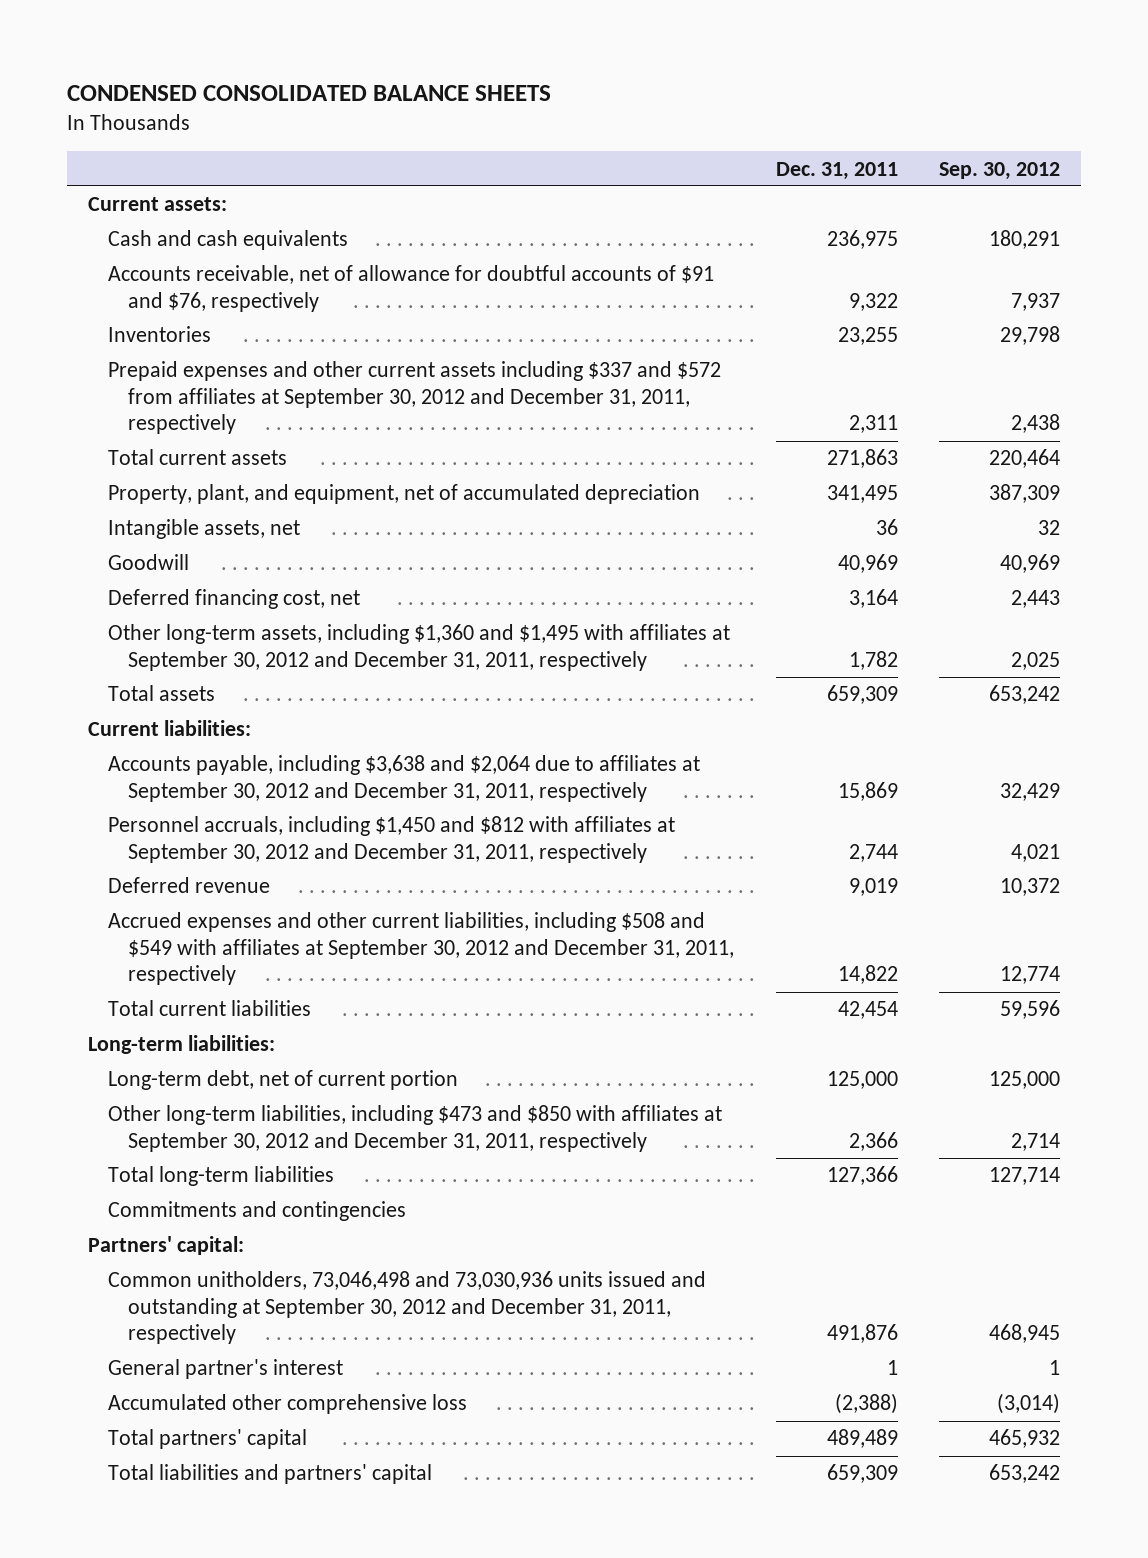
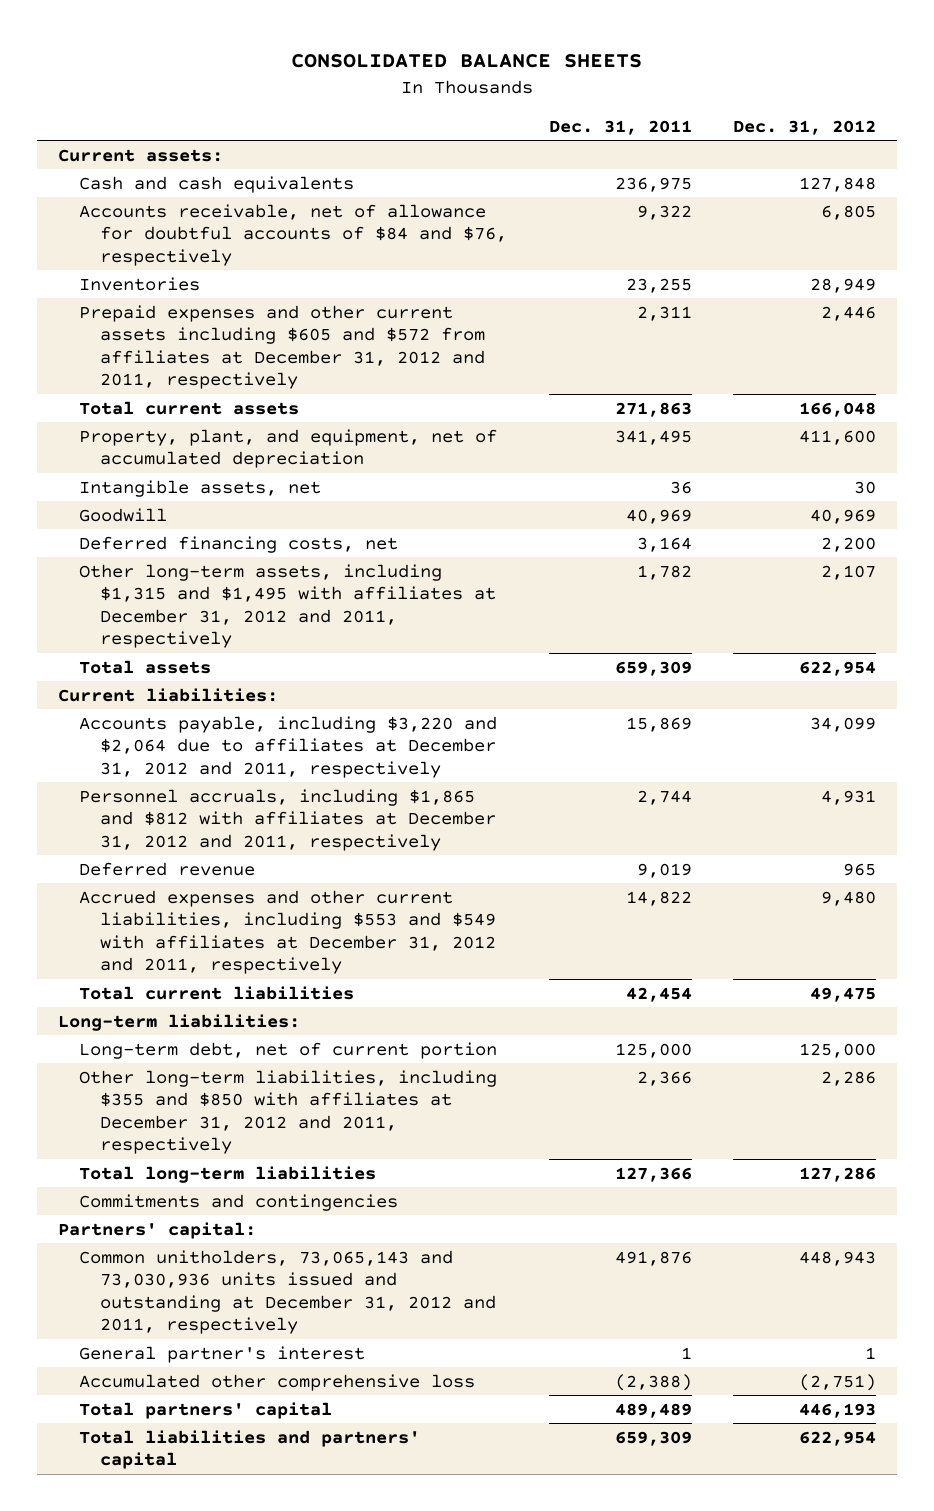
- CONDENSED CONSOLIDATED BALANCE SHEETS
+ CONSOLIDATED BALANCE SHEETS
- | Dec. 31, 2011 | Sep. 30, 2012
+ | Dec. 31, 2011 | Dec. 31, 2012
- Accounts receivable, net of allowance for doubtful accounts of $91 and $76, respectively | 9,322 | 7,937
+ Accounts receivable, net of allowance for doubtful accounts of $84 and $76, respectively | 9,322 | 6,805
- Prepaid expenses and other current assets including $337 and $572 from affiliates at September 30, 2012 and December 31, 2011, respectively | 2,311 | 2,438
+ Prepaid expenses and other current assets including $605 and $572 from affiliates at December 31, 2012 and 2011, respectively | 2,311 | 2,446
- Deferred financing cost, net | 3,164 | 2,443
- Other long-term assets, including $1,360 and $1,495 with affiliates at September 30, 2012 and December 31, 2011, respectively | 1,782 | 2,025
+ Deferred financing costs, net | 3,164 | 2,200
+ Other long-term assets, including $1,315 and $1,495 with affiliates at December 31, 2012 and 2011, respectively | 1,782 | 2,107
- Accounts payable, including $3,638 and $2,064 due to affiliates at September 30, 2012 and December 31, 2011, respectively | 15,869 | 32,429
- Personnel accruals, including $1,450 and $812 with affiliates at September 30, 2012 and December 31, 2011, respectively | 2,744 | 4,021
+ Accounts payable, including $3,220 and $2,064 due to affiliates at December 31, 2012 and 2011, respectively | 15,869 | 34,099
+ Personnel accruals, including $1,865 and $812 with affiliates at December 31, 2012 and 2011, respectively | 2,744 | 4,931
- Accrued expenses and other current liabilities, including $508 and $549 with affiliates at September 30, 2012 and December 31, 2011, respectively | 14,822 | 12,774
+ Accrued expenses and other current liabilities, including $553 and $549 with affiliates at December 31, 2012 and 2011, respectively | 14,822 | 9,480
- Other long-term liabilities, including $473 and $850 with affiliates at September 30, 2012 and December 31, 2011, respectively | 2,366 | 2,714
+ Other long-term liabilities, including $355 and $850 with affiliates at December 31, 2012 and 2011, respectively | 2,366 | 2,286
- Common unitholders, 73,046,498 and 73,030,936 units issued and outstanding at September 30, 2012 and December 31, 2011, respectively | 491,876 | 468,945
+ Common unitholders, 73,065,143 and 73,030,936 units issued and outstanding at December 31, 2012 and 2011, respectively | 491,876 | 448,943

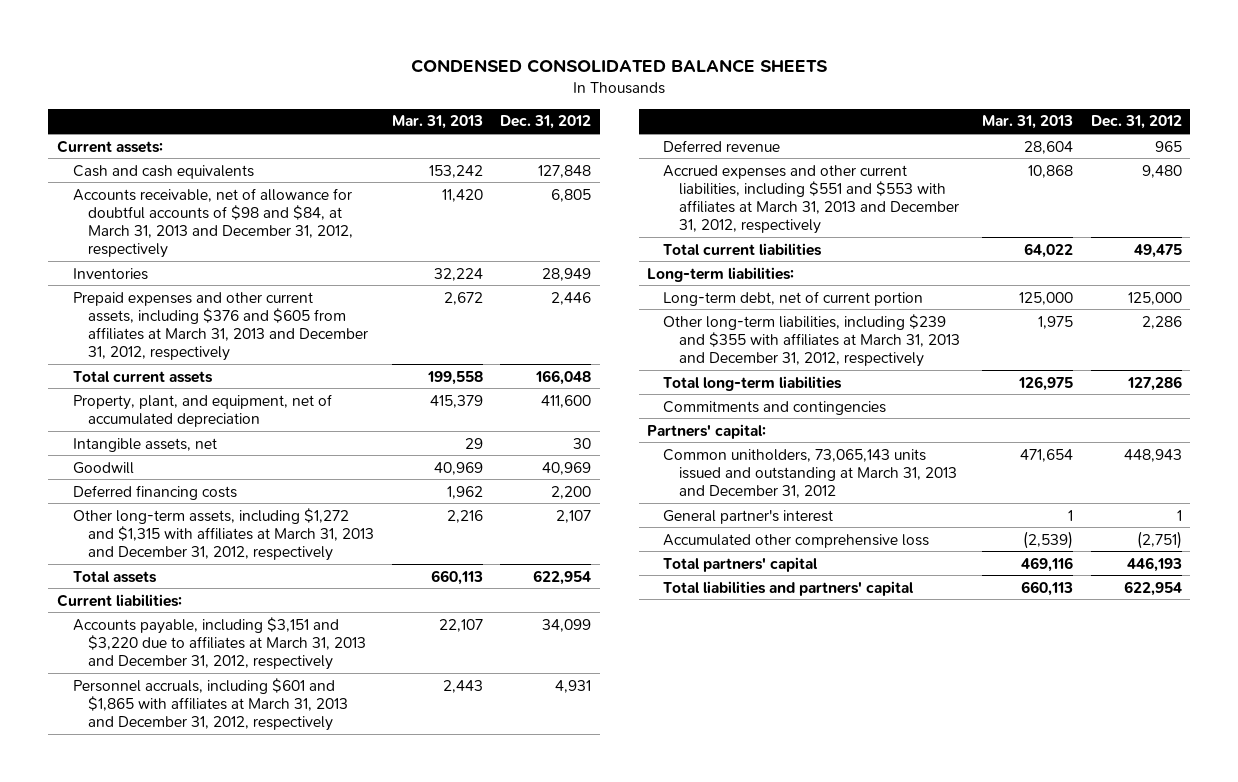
- CONSOLIDATED BALANCE SHEETS
+ CONDENSED CONSOLIDATED BALANCE SHEETS
- | Dec. 31, 2011 | Dec. 31, 2012
+ | Mar. 31, 2013 | Dec. 31, 2012
- Accounts receivable, net of allowance for doubtful accounts of $84 and $76, respectively | 9,322 | 6,805
+ Accounts receivable, net of allowance for doubtful accounts of $98 and $84, at March 31, 2013 and December 31, 2012, respectively | 11,420 | 6,805
- Prepaid expenses and other current assets including $605 and $572 from affiliates at December 31, 2012 and 2011, respectively | 2,311 | 2,446
+ Prepaid expenses and other current assets, including $376 and $605 from affiliates at March 31, 2013 and December 31, 2012, respectively | 2,672 | 2,446
- Deferred financing costs, net | 3,164 | 2,200
- Other long-term assets, including $1,315 and $1,495 with affiliates at December 31, 2012 and 2011, respectively | 1,782 | 2,107
+ Deferred financing costs | 1,962 | 2,200
+ Other long-term assets, including $1,272 and $1,315 with affiliates at March 31, 2013 and December 31, 2012, respectively | 2,216 | 2,107
- Accounts payable, including $3,220 and $2,064 due to affiliates at December 31, 2012 and 2011, respectively | 15,869 | 34,099
- Personnel accruals, including $1,865 and $812 with affiliates at December 31, 2012 and 2011, respectively | 2,744 | 4,931
+ Accounts payable, including $3,151 and $3,220 due to affiliates at March 31, 2013 and December 31, 2012, respectively | 22,107 | 34,099
+ Personnel accruals, including $601 and $1,865 with affiliates at March 31, 2013 and December 31, 2012, respectively | 2,443 | 4,931
- Accrued expenses and other current liabilities, including $553 and $549 with affiliates at December 31, 2012 and 2011, respectively | 14,822 | 9,480
+ Accrued expenses and other current liabilities, including $551 and $553 with affiliates at March 31, 2013 and December 31, 2012, respectively | 10,868 | 9,480
- Other long-term liabilities, including $355 and $850 with affiliates at December 31, 2012 and 2011, respectively | 2,366 | 2,286
+ Other long-term liabilities, including $239 and $355 with affiliates at March 31, 2013 and December 31, 2012, respectively | 1,975 | 2,286
- Common unitholders, 73,065,143 and 73,030,936 units issued and outstanding at December 31, 2012 and 2011, respectively | 491,876 | 448,943
+ Common unitholders, 73,065,143 units issued and outstanding at March 31, 2013 and December 31, 2012 | 471,654 | 448,943

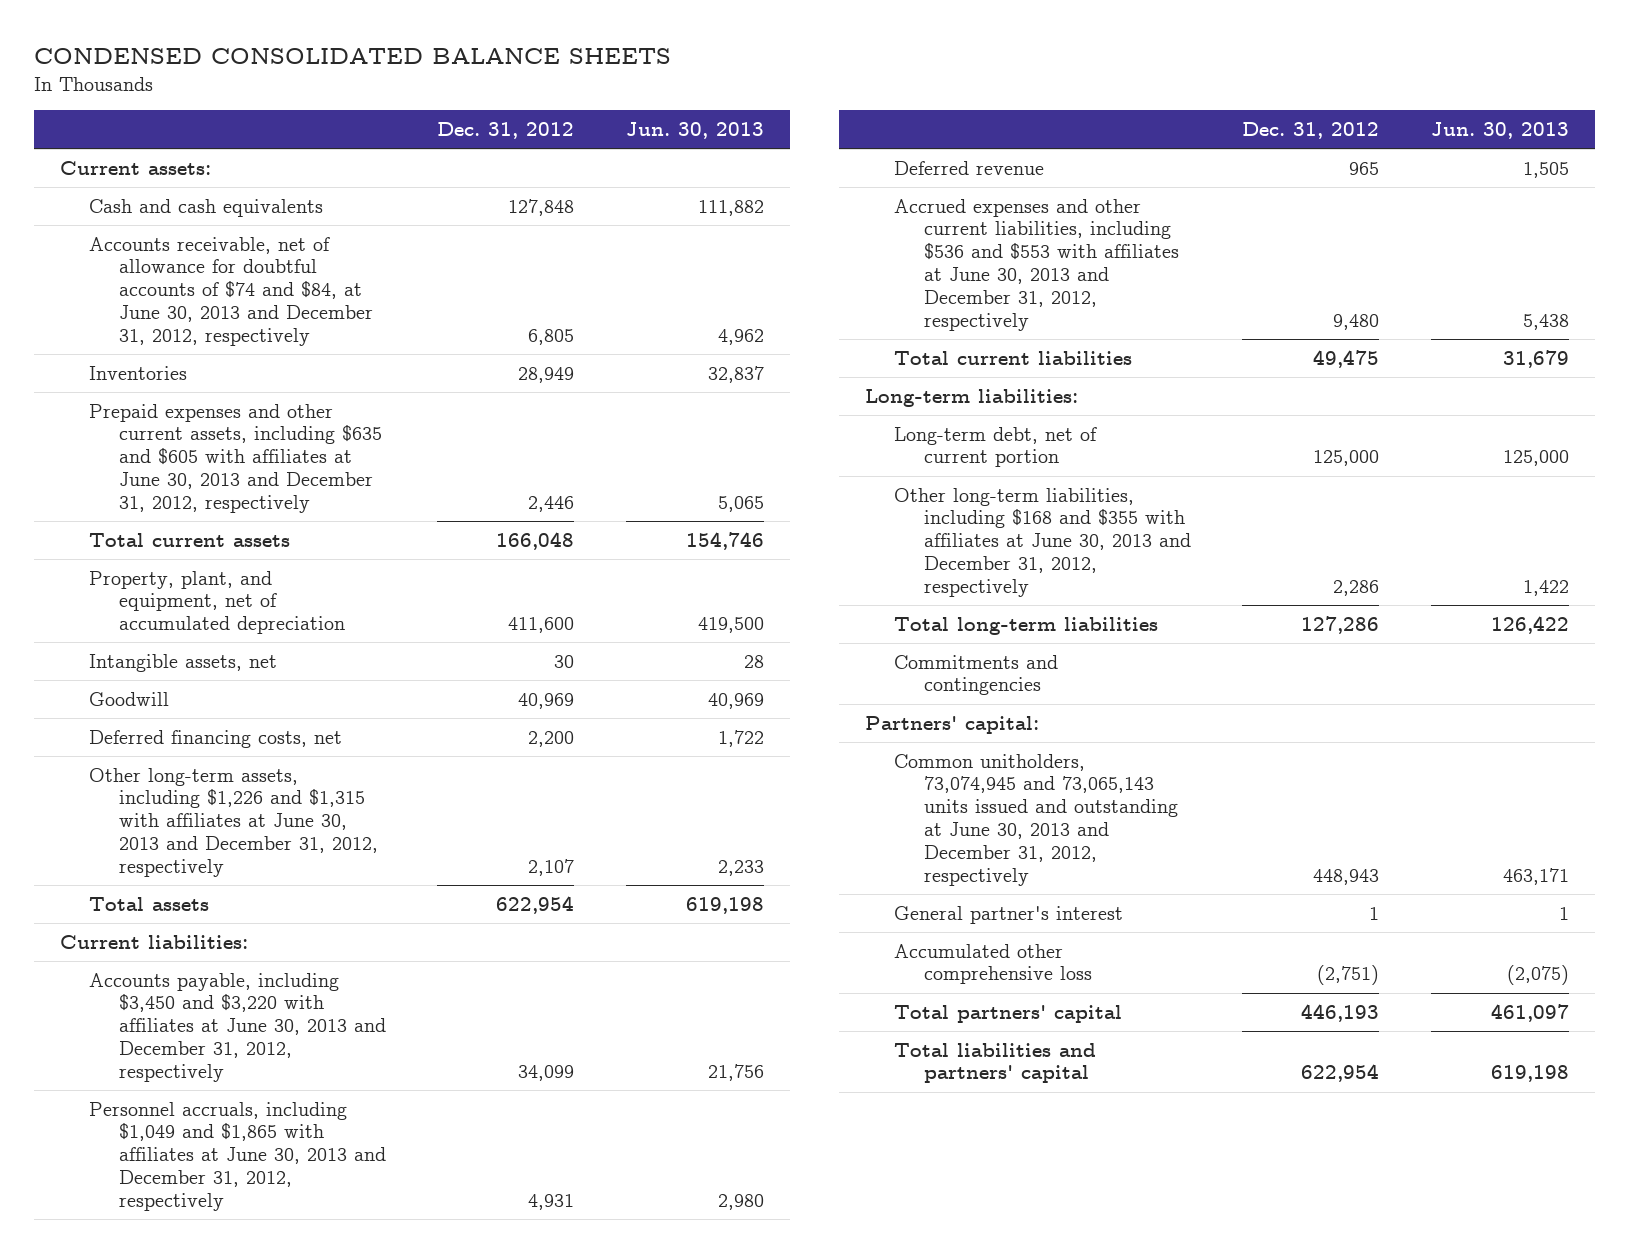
- | Mar. 31, 2013 | Dec. 31, 2012
+ | Dec. 31, 2012 | Jun. 30, 2013
- Accounts receivable, net of allowance for doubtful accounts of $98 and $84, at March 31, 2013 and December 31, 2012, respectively | 11,420 | 6,805
+ Accounts receivable, net of allowance for doubtful accounts of $74 and $84, at June 30, 2013 and December 31, 2012, respectively | 6,805 | 4,962
- Prepaid expenses and other current assets, including $376 and $605 from affiliates at March 31, 2013 and December 31, 2012, respectively | 2,672 | 2,446
+ Prepaid expenses and other current assets, including $635 and $605 with affiliates at June 30, 2013 and December 31, 2012, respectively | 2,446 | 5,065
- Deferred financing costs | 1,962 | 2,200
- Other long-term assets, including $1,272 and $1,315 with affiliates at March 31, 2013 and December 31, 2012, respectively | 2,216 | 2,107
+ Deferred financing costs, net | 2,200 | 1,722
+ Other long-term assets, including $1,226 and $1,315 with affiliates at June 30, 2013 and December 31, 2012, respectively | 2,107 | 2,233
- Accounts payable, including $3,151 and $3,220 due to affiliates at March 31, 2013 and December 31, 2012, respectively | 22,107 | 34,099
- Personnel accruals, including $601 and $1,865 with affiliates at March 31, 2013 and December 31, 2012, respectively | 2,443 | 4,931
+ Accounts payable, including $3,450 and $3,220 with affiliates at June 30, 2013 and December 31, 2012, respectively | 34,099 | 21,756
+ Personnel accruals, including $1,049 and $1,865 with affiliates at June 30, 2013 and December 31, 2012, respectively | 4,931 | 2,980
- Accrued expenses and other current liabilities, including $551 and $553 with affiliates at March 31, 2013 and December 31, 2012, respectively | 10,868 | 9,480
+ Accrued expenses and other current liabilities, including $536 and $553 with affiliates at June 30, 2013 and December 31, 2012, respectively | 9,480 | 5,438
- Other long-term liabilities, including $239 and $355 with affiliates at March 31, 2013 and December 31, 2012, respectively | 1,975 | 2,286
+ Other long-term liabilities, including $168 and $355 with affiliates at June 30, 2013 and December 31, 2012, respectively | 2,286 | 1,422
- Common unitholders, 73,065,143 units issued and outstanding at March 31, 2013 and December 31, 2012 | 471,654 | 448,943
+ Common unitholders, 73,074,945 and 73,065,143 units issued and outstanding at June 30, 2013 and December 31, 2012, respectively | 448,943 | 463,171

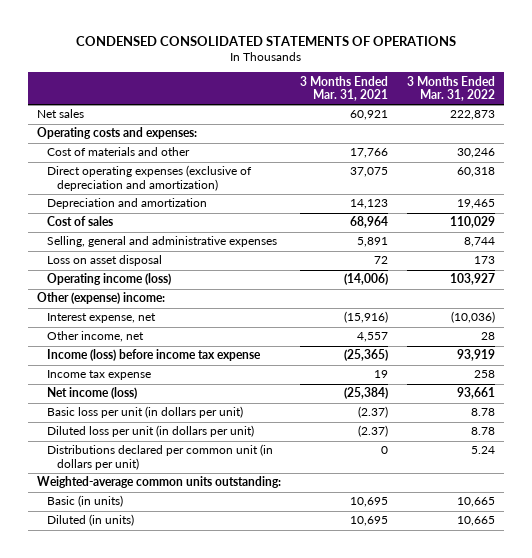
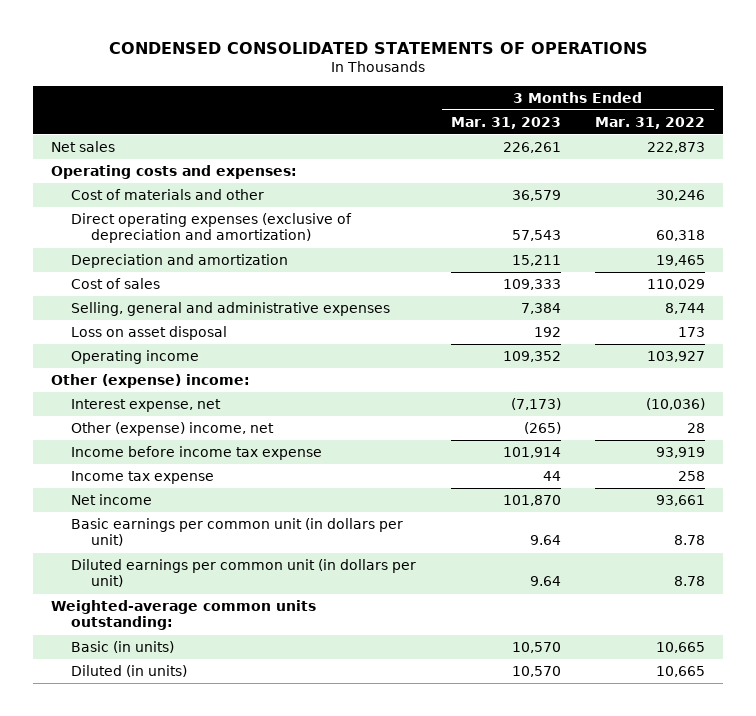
- | 3 Months Ended Mar. 31, 2021 | 3 Months Ended Mar. 31, 2022
+ | 3 Months Ended Mar. 31, 2023 | 3 Months Ended Mar. 31, 2022
- Operating income (loss) | (14,006) | 103,927
+ Operating income | 109,352 | 103,927
- Other income, net | 4,557 | 28
- Income (loss) before income tax expense | (25,365) | 93,919
+ Other (expense) income, net | (265) | 28
+ Income before income tax expense | 101,914 | 93,919
- Net income (loss) | (25,384) | 93,661
- Basic loss per unit (in dollars per unit) | (2.37) | 8.78
- Diluted loss per unit (in dollars per unit) | (2.37) | 8.78
- Distributions declared per common unit (in dollars per unit) | 0 | 5.24
+ Net income | 101,870 | 93,661
+ Basic earnings per common unit (in dollars per unit) | 9.64 | 8.78
+ Diluted earnings per common unit (in dollars per unit) | 9.64 | 8.78

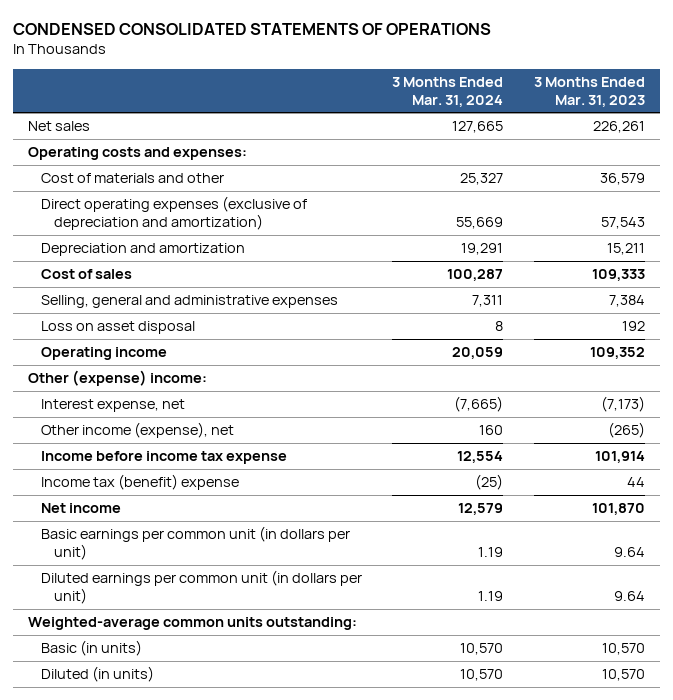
- | 3 Months Ended Mar. 31, 2023 | 3 Months Ended Mar. 31, 2022
+ | 3 Months Ended Mar. 31, 2024 | 3 Months Ended Mar. 31, 2023
- Other (expense) income, net | (265) | 28
+ Other income (expense), net | 160 | (265)
- Income tax expense | 44 | 258
+ Income tax (benefit) expense | (25) | 44

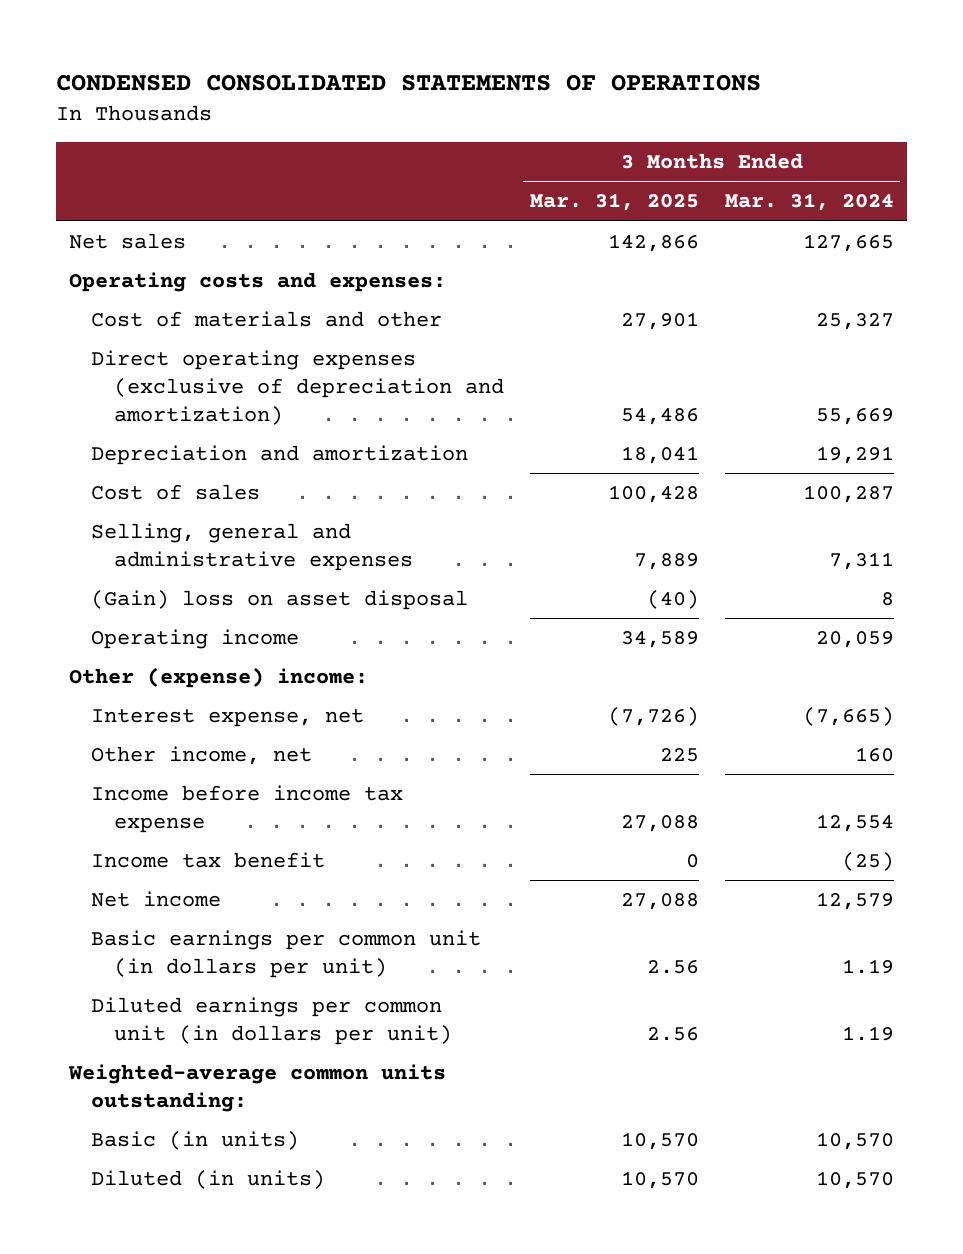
- | 3 Months Ended Mar. 31, 2024 | 3 Months Ended Mar. 31, 2023
+ | 3 Months Ended Mar. 31, 2025 | 3 Months Ended Mar. 31, 2024
- Loss on asset disposal | 8 | 192
+ (Gain) loss on asset disposal | (40) | 8
- Other income (expense), net | 160 | (265)
+ Other income, net | 225 | 160
- Income tax (benefit) expense | (25) | 44
+ Income tax benefit | 0 | (25)

